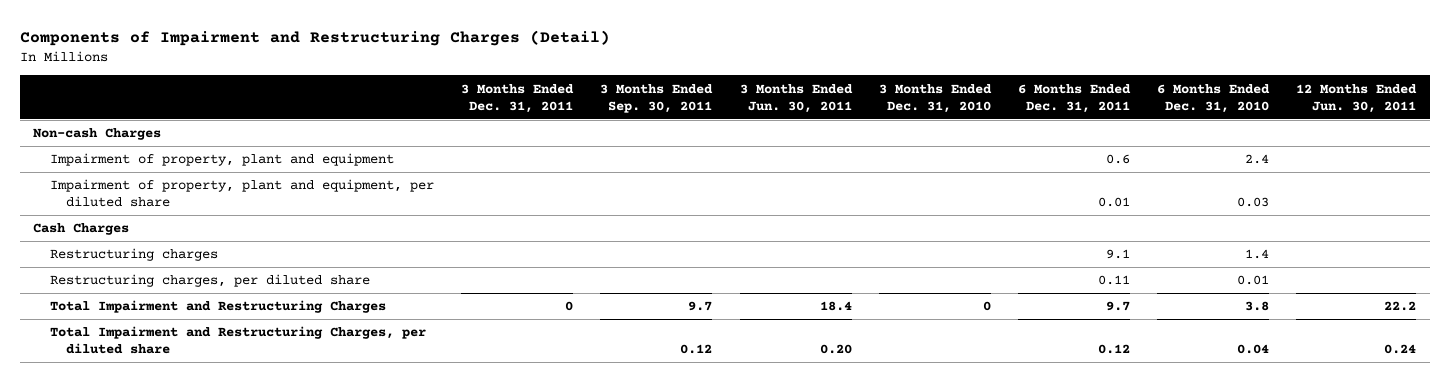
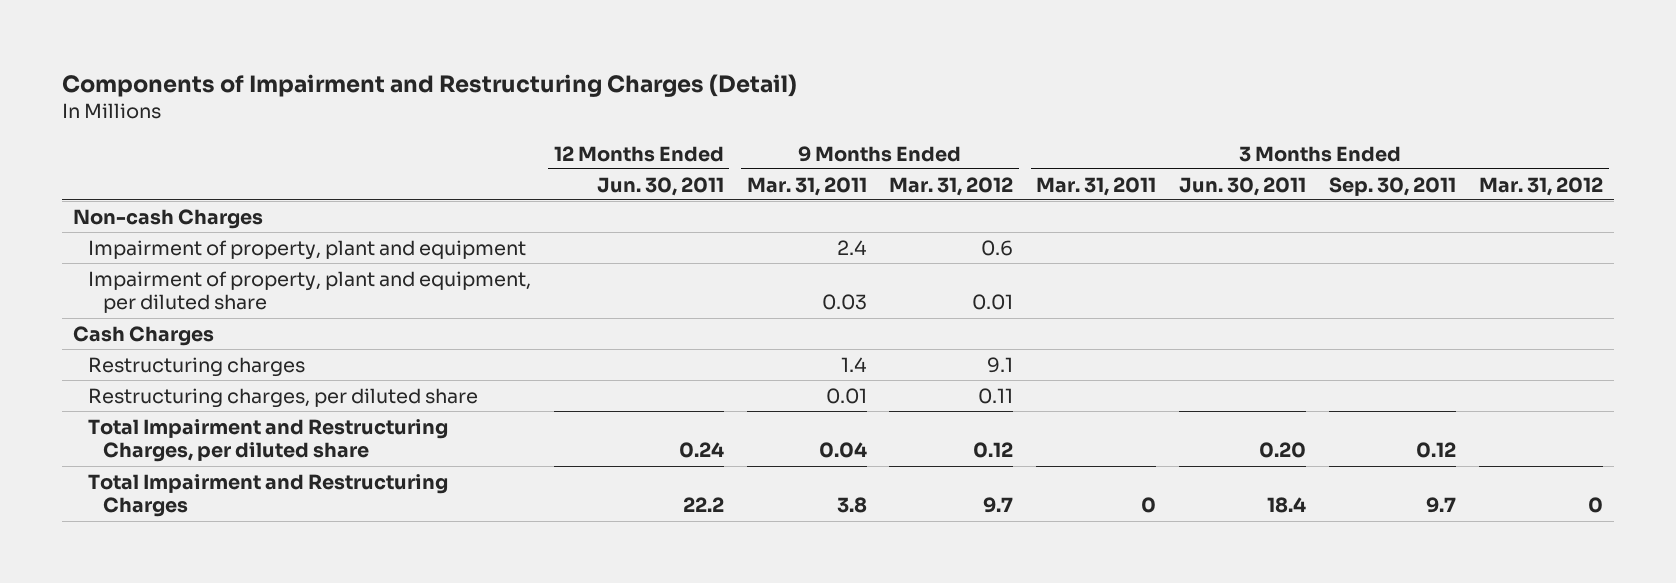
- | 3 Months Ended Dec. 31, 2011 | 3 Months Ended Sep. 30, 2011 | 3 Months Ended Jun. 30, 2011 | 3 Months Ended Dec. 31, 2010 | 6 Months Ended Dec. 31, 2011 | 6 Months Ended Dec. 31, 2010 | 12 Months Ended Jun. 30, 2011
+ | 12 Months Ended Jun. 30, 2011 | 9 Months Ended Mar. 31, 2011 | 9 Months Ended Mar. 31, 2012 | 3 Months Ended Mar. 31, 2011 | 3 Months Ended Jun. 30, 2011 | 3 Months Ended Sep. 30, 2011 | 3 Months Ended Mar. 31, 2012
moved down: Total Impairment and Restructuring Charges | 22.2 | 3.8 | 9.7 | 0 | 18.4 | 9.7 | 0

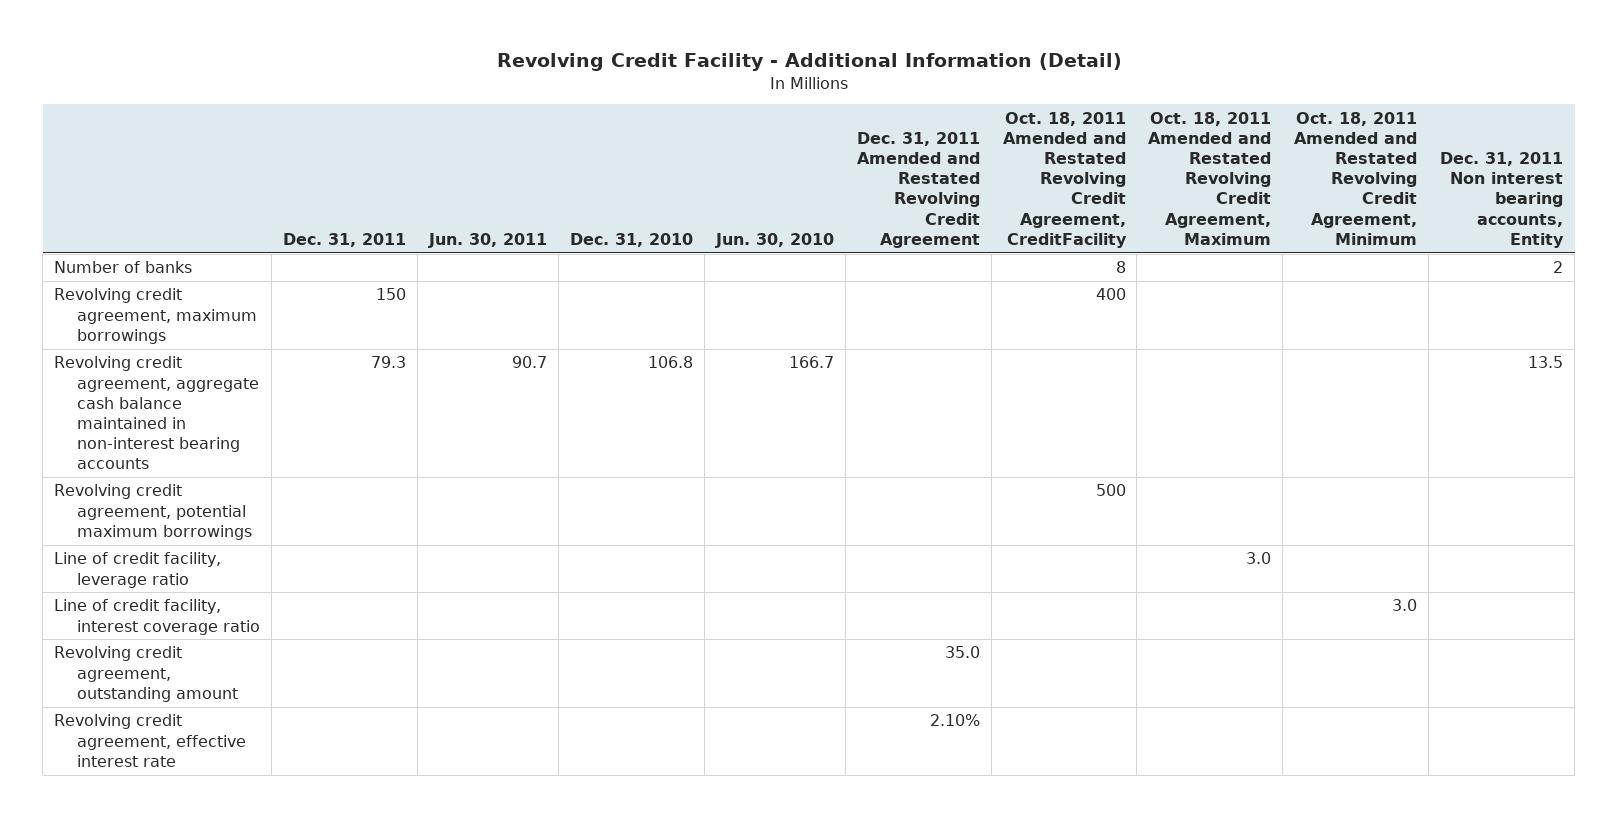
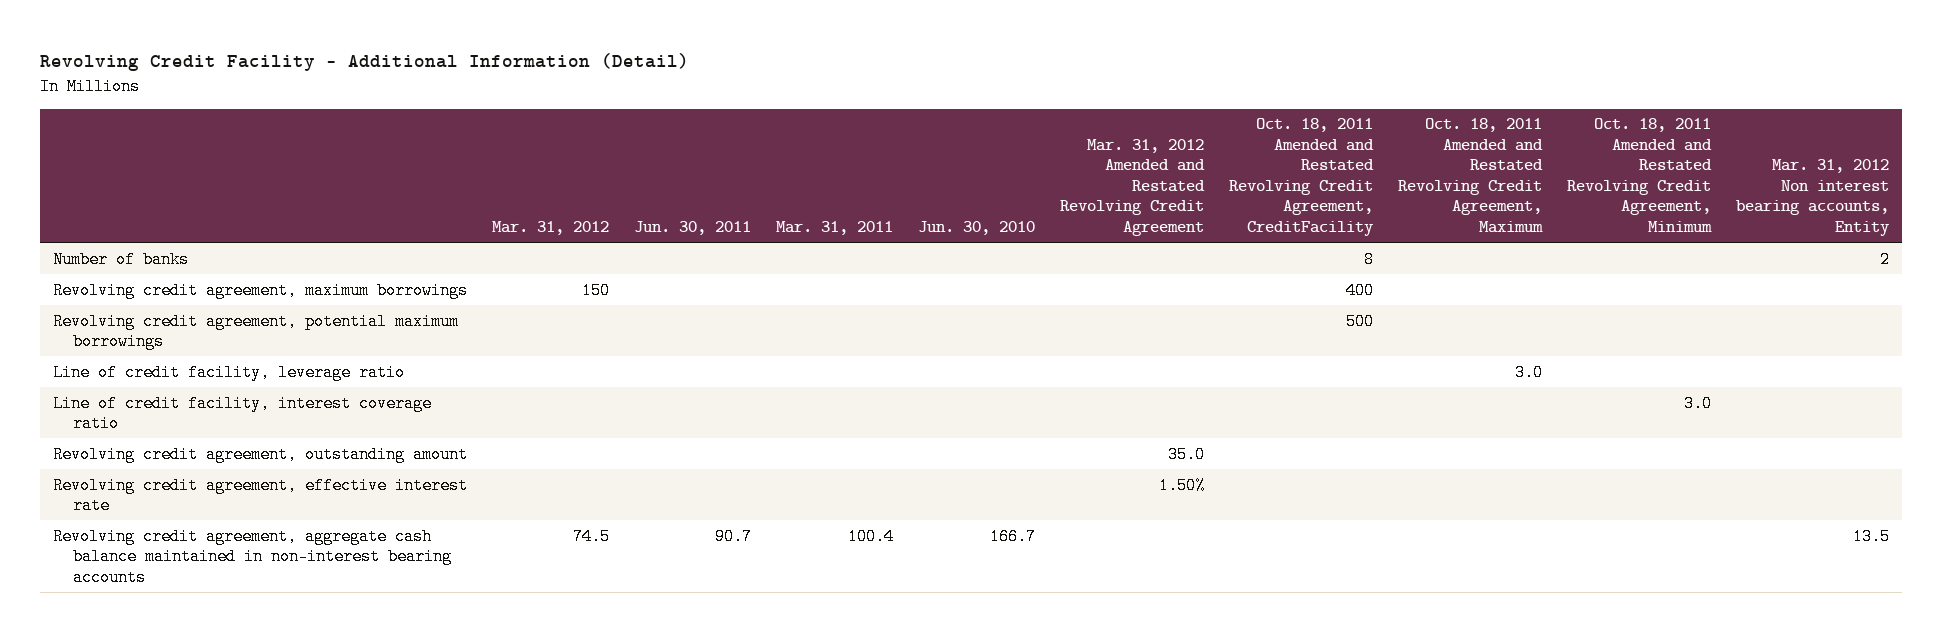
- | Dec. 31, 2011 | Jun. 30, 2011 | Dec. 31, 2010 | Jun. 30, 2010 | Dec. 31, 2011 Amended and Restated Revolving Credit Agreement | Oct. 18, 2011 Amended and Restated Revolving Credit Agreement, CreditFacility | Oct. 18, 2011 Amended and Restated Revolving Credit Agreement, Maximum | Oct. 18, 2011 Amended and Restated Revolving Credit Agreement, Minimum | Dec. 31, 2011 Non interest bearing accounts, Entity
+ | Mar. 31, 2012 | Jun. 30, 2011 | Mar. 31, 2011 | Jun. 30, 2010 | Mar. 31, 2012 Amended and Restated Revolving Credit Agreement | Oct. 18, 2011 Amended and Restated Revolving Credit Agreement, CreditFacility | Oct. 18, 2011 Amended and Restated Revolving Credit Agreement, Maximum | Oct. 18, 2011 Amended and Restated Revolving Credit Agreement, Minimum | Mar. 31, 2012 Non interest bearing accounts, Entity
moved down: Revolving credit agreement, aggregate cash balance maintained in non-interest bearing accounts | 74.5 | 90.7 | 100.4 | 166.7 | | | | | 13.5

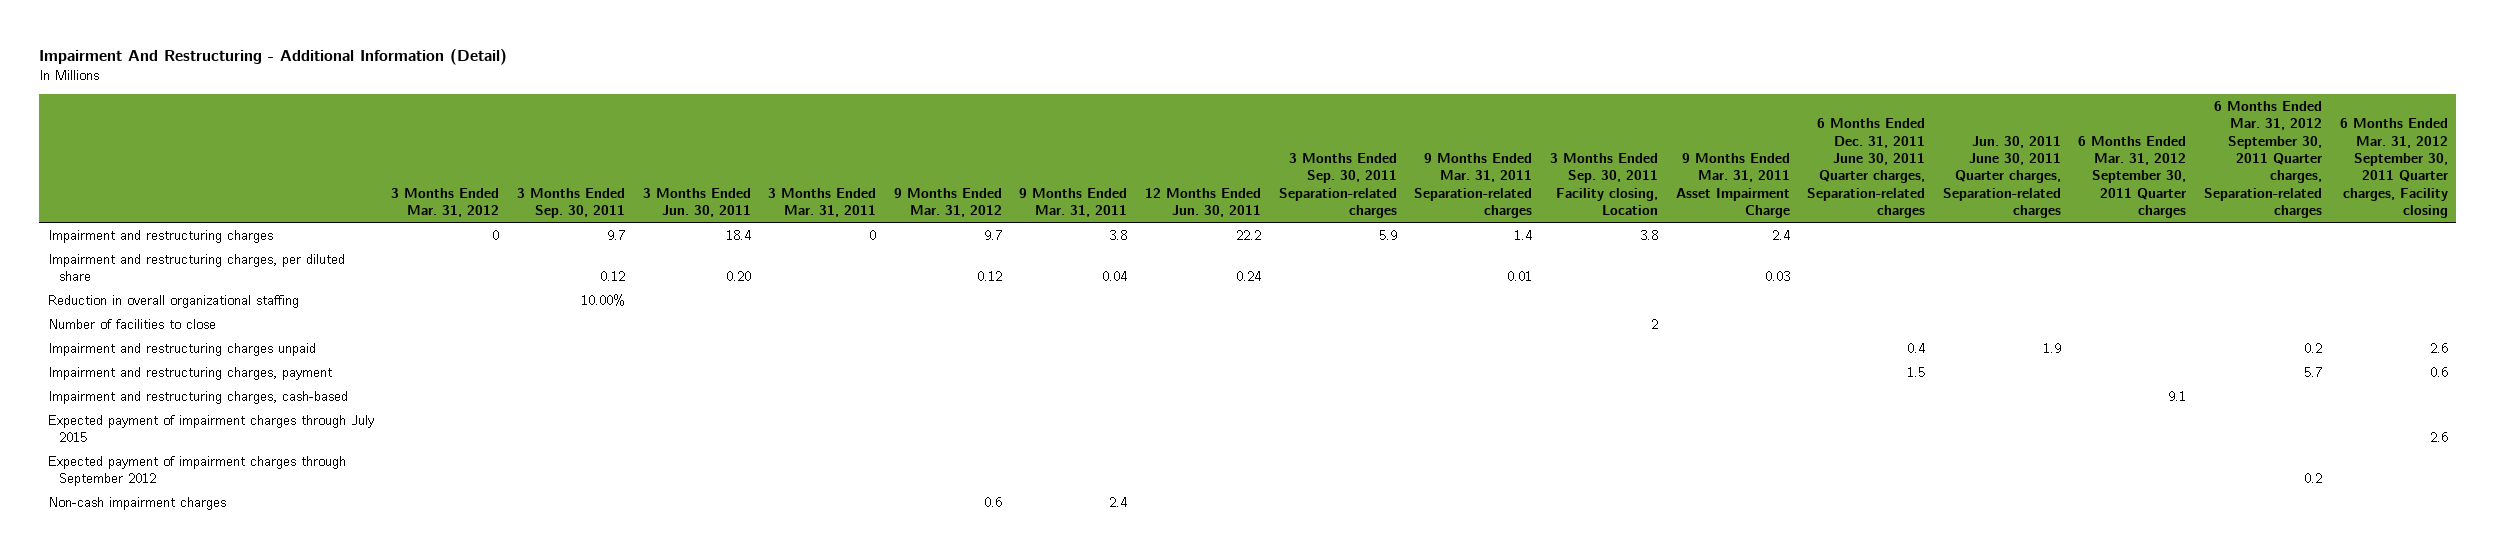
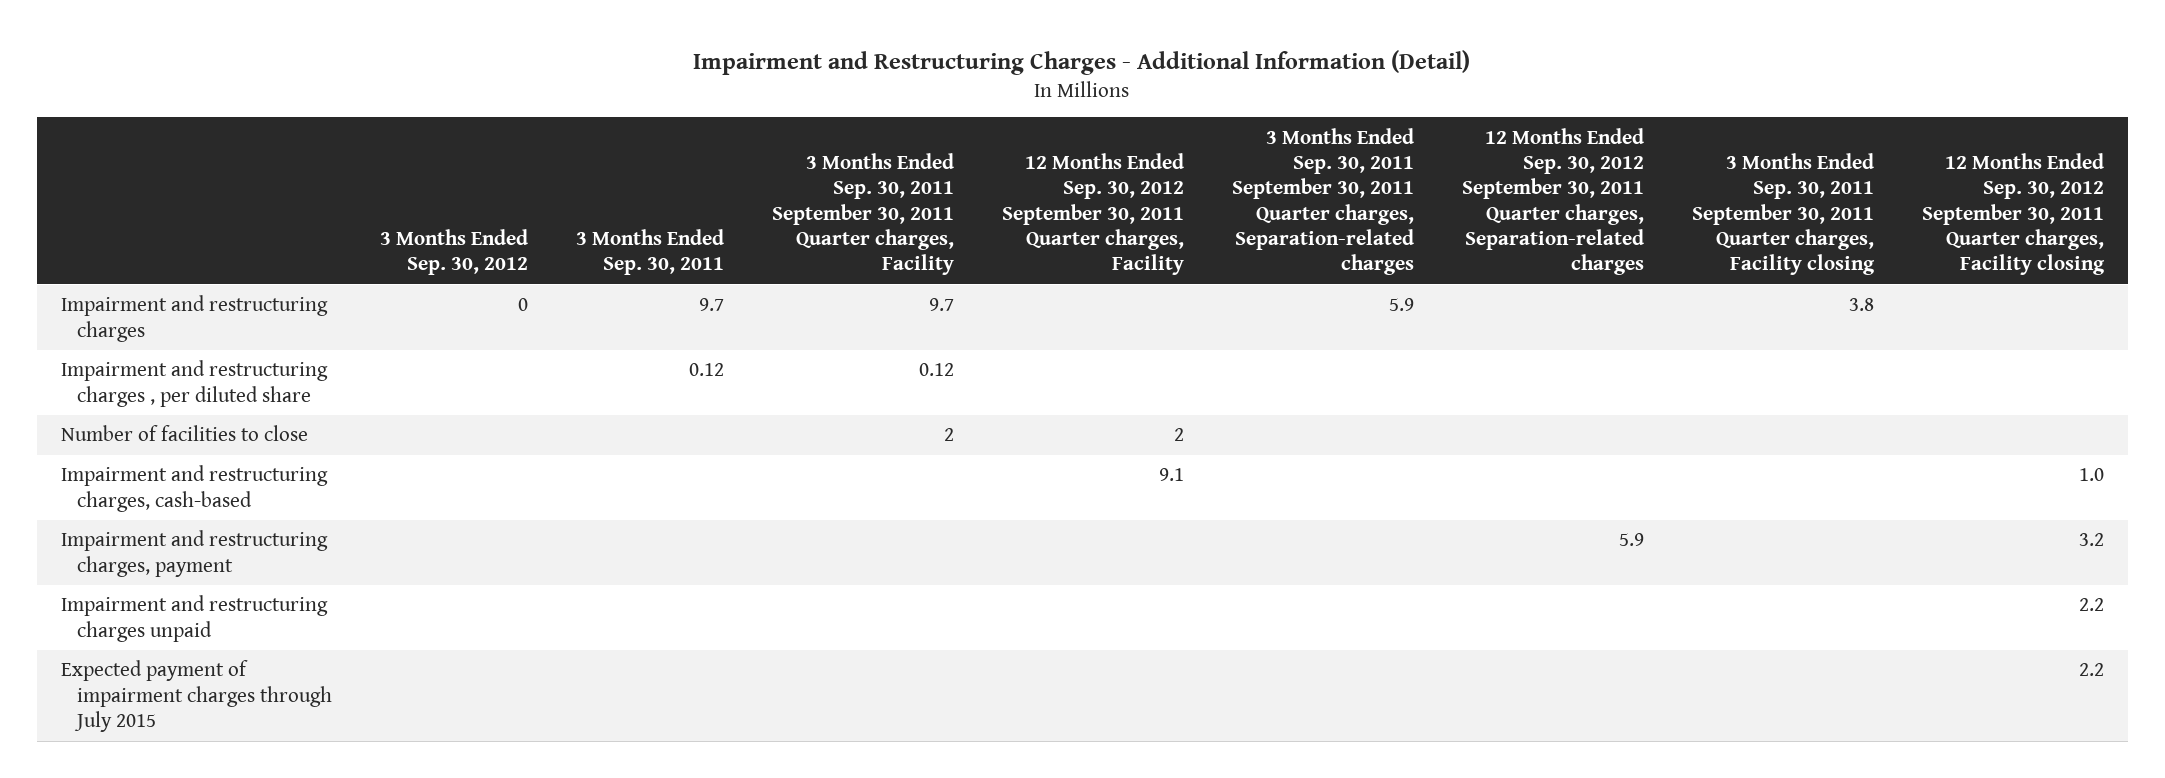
- Impairment And Restructuring - Additional Information (Detail)
+ Impairment and Restructuring Charges - Additional Information (Detail)
- | 3 Months Ended Mar. 31, 2012 | 3 Months Ended Sep. 30, 2011 | 3 Months Ended Jun. 30, 2011 | 3 Months Ended Mar. 31, 2011 | 9 Months Ended Mar. 31, 2012 | 9 Months Ended Mar. 31, 2011 | 12 Months Ended Jun. 30, 2011 | 3 Months Ended Sep. 30, 2011 Separation-related charges | 9 Months Ended Mar. 31, 2011 Separation-related charges | 3 Months Ended Sep. 30, 2011 Facility closing, Location | 9 Months Ended Mar. 31, 2011 Asset Impairment Charge | 6 Months Ended Dec. 31, 2011 June 30, 2011 Quarter charges, Separation-related charges | Jun. 30, 2011 June 30, 2011 Quarter charges, Separation-related charges | 6 Months Ended Mar. 31, 2012 September 30, 2011 Quarter charges | 6 Months Ended Mar. 31, 2012 September 30, 2011 Quarter charges, Separation-related charges | 6 Months Ended Mar. 31, 2012 September 30, 2011 Quarter charges, Facility closing
+ | 3 Months Ended Sep. 30, 2012 | 3 Months Ended Sep. 30, 2011 | 3 Months Ended Sep. 30, 2011 September 30, 2011 Quarter charges, Facility | 12 Months Ended Sep. 30, 2012 September 30, 2011 Quarter charges, Facility | 3 Months Ended Sep. 30, 2011 September 30, 2011 Quarter charges, Separation-related charges | 12 Months Ended Sep. 30, 2012 September 30, 2011 Quarter charges, Separation-related charges | 3 Months Ended Sep. 30, 2011 September 30, 2011 Quarter charges, Facility closing | 12 Months Ended Sep. 30, 2012 September 30, 2011 Quarter charges, Facility closing
- Impairment and restructuring charges, per diluted share | | 0.12 | 0.20 | | 0.12 | 0.04 | 0.24 | | 0.01 | | 0.03 | | | | |
- Reduction in overall organizational staffing | | 10.00% | | | | | | | | | | | | | |
+ Impairment and restructuring charges , per diluted share | | 0.12 | 0.12 | | | | |
moved down: Impairment and restructuring charges, payment | | | | | | 5.9 | | 3.2
moved down: Impairment and restructuring charges unpaid | | | | | | | | 2.2
- Expected payment of impairment charges through September 2012 | | | | | | | | | | | | | | | 0.2 |
- Non-cash impairment charges | | | | | 0.6 | 2.4 | | | | | | | | | |

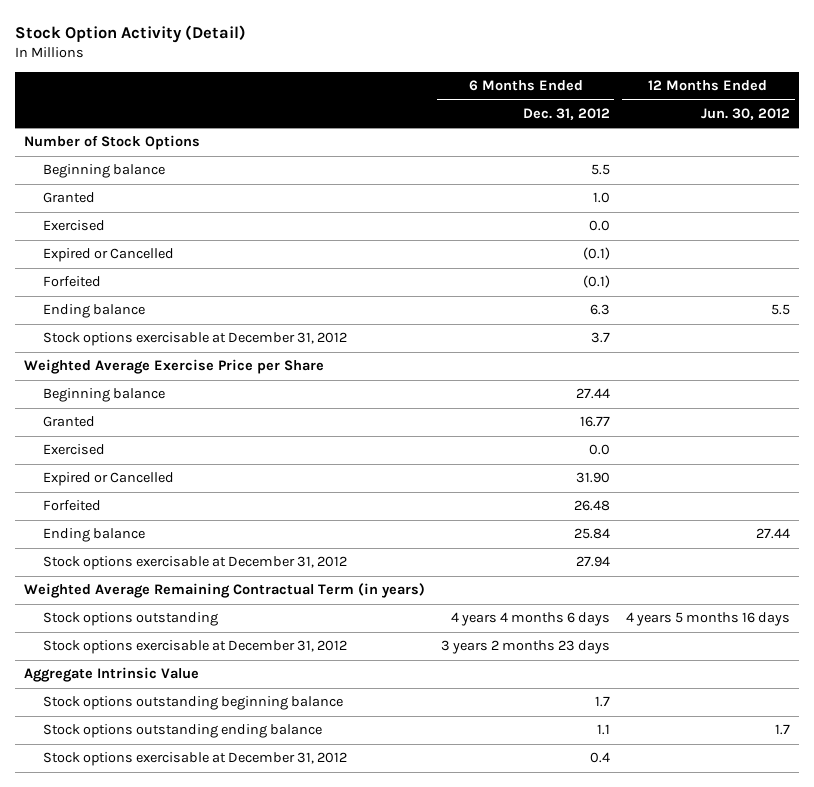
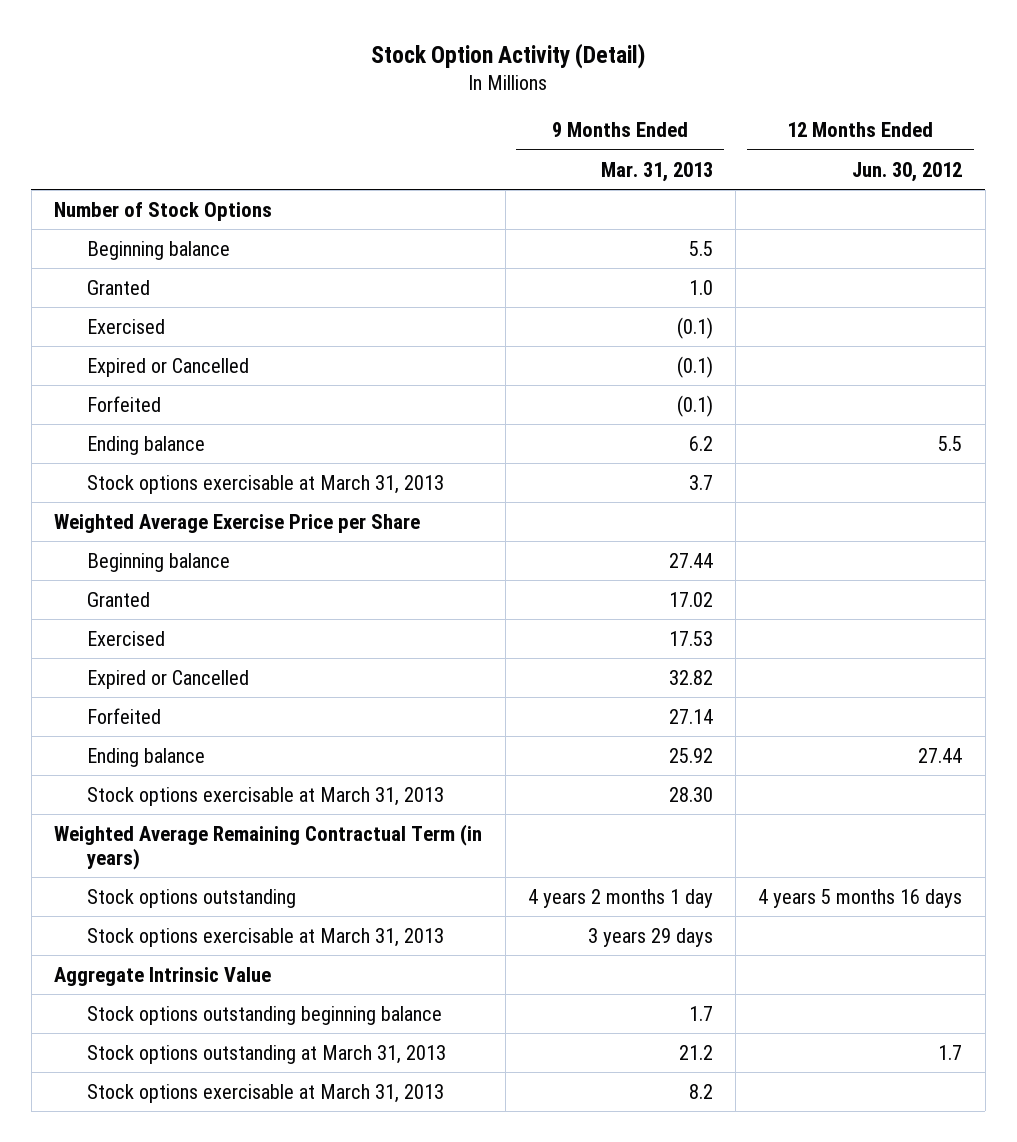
- | 6 Months Ended Dec. 31, 2012 | 12 Months Ended Jun. 30, 2012
+ | 9 Months Ended Mar. 31, 2013 | 12 Months Ended Jun. 30, 2012
- Stock options exercisable at December 31, 2012 | 3.7 |
+ Stock options exercisable at March 31, 2013 | 3.7 |
- Stock options exercisable at December 31, 2012 | 27.94 |
+ Stock options exercisable at March 31, 2013 | 28.30 |
- Stock options exercisable at December 31, 2012 | 3 years 2 months 23 days |
+ Stock options exercisable at March 31, 2013 | 3 years 29 days |
- Stock options outstanding ending balance | 1.1 | 1.7
- Stock options exercisable at December 31, 2012 | 0.4 |
+ Stock options outstanding at March 31, 2013 | 21.2 | 1.7
+ Stock options exercisable at March 31, 2013 | 8.2 |

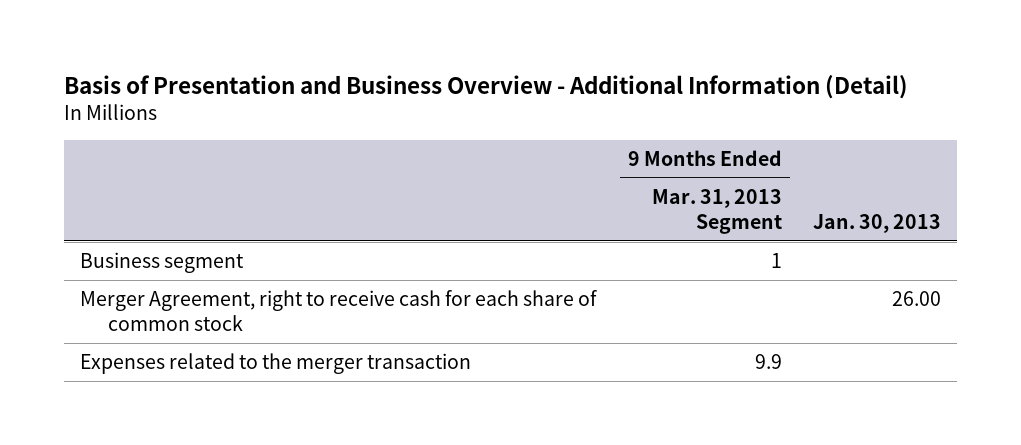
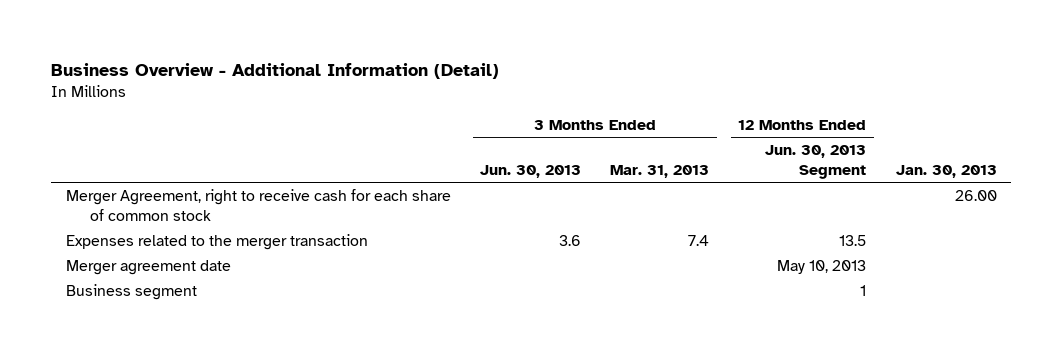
- Basis of Presentation and Business Overview - Additional Information (Detail)
+ Business Overview - Additional Information (Detail)
- | 9 Months Ended Mar. 31, 2013 Segment | Jan. 30, 2013
+ | 3 Months Ended Jun. 30, 2013 | 3 Months Ended Mar. 31, 2013 | 12 Months Ended Jun. 30, 2013 Segment | Jan. 30, 2013
+ Merger agreement date | | | May 10, 2013 |
moved down: Business segment | | | 1 |

